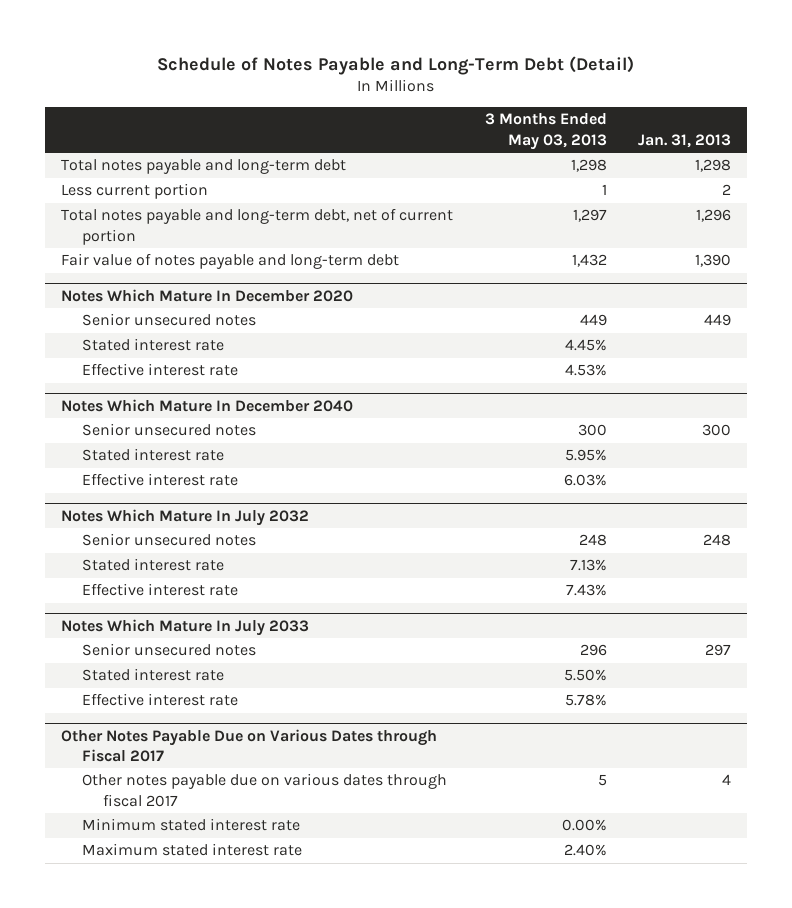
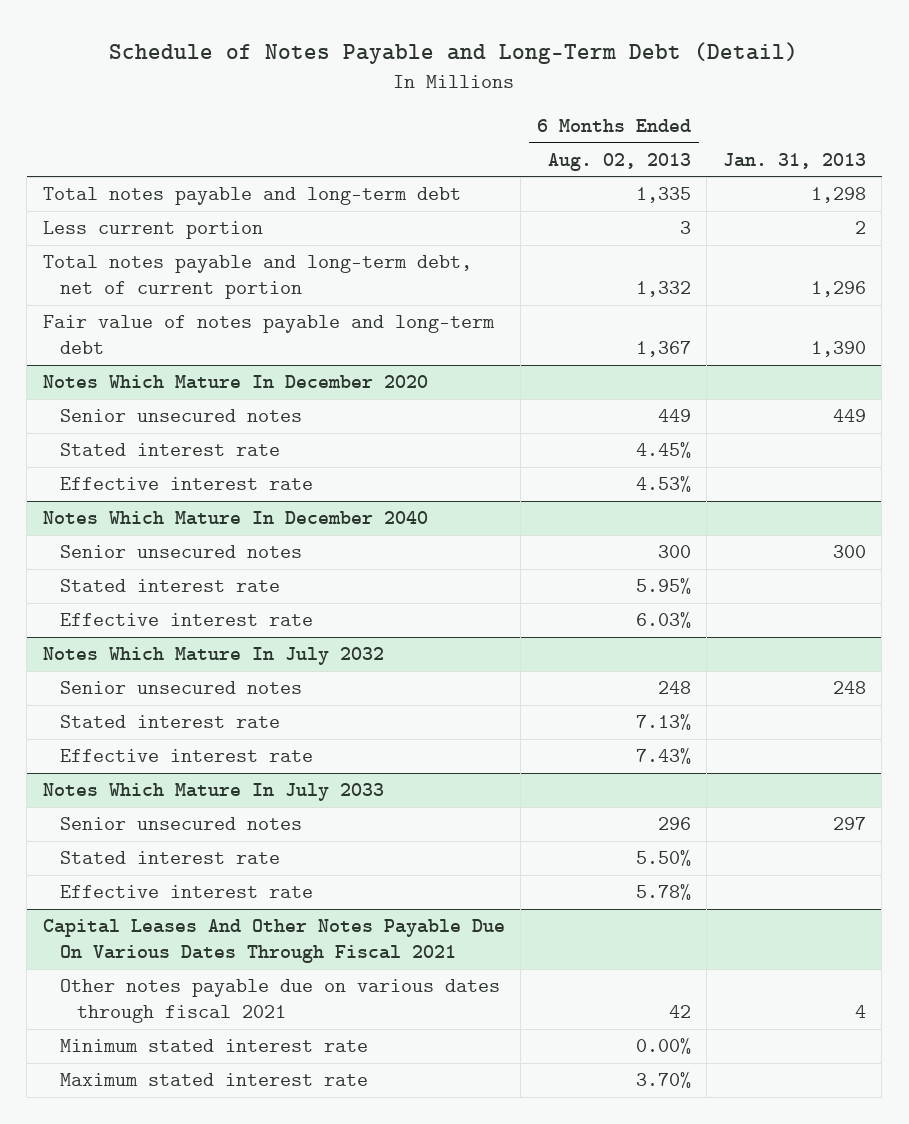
- | 3 Months Ended May 03, 2013 | Jan. 31, 2013
+ | 6 Months Ended Aug. 02, 2013 | Jan. 31, 2013
- Other Notes Payable Due on Various Dates through Fiscal 2017
- Other notes payable due on various dates through fiscal 2017 | 5 | 4
+ Capital Leases And Other Notes Payable Due On Various Dates Through Fiscal 2021
+ Other notes payable due on various dates through fiscal 2021 | 42 | 4

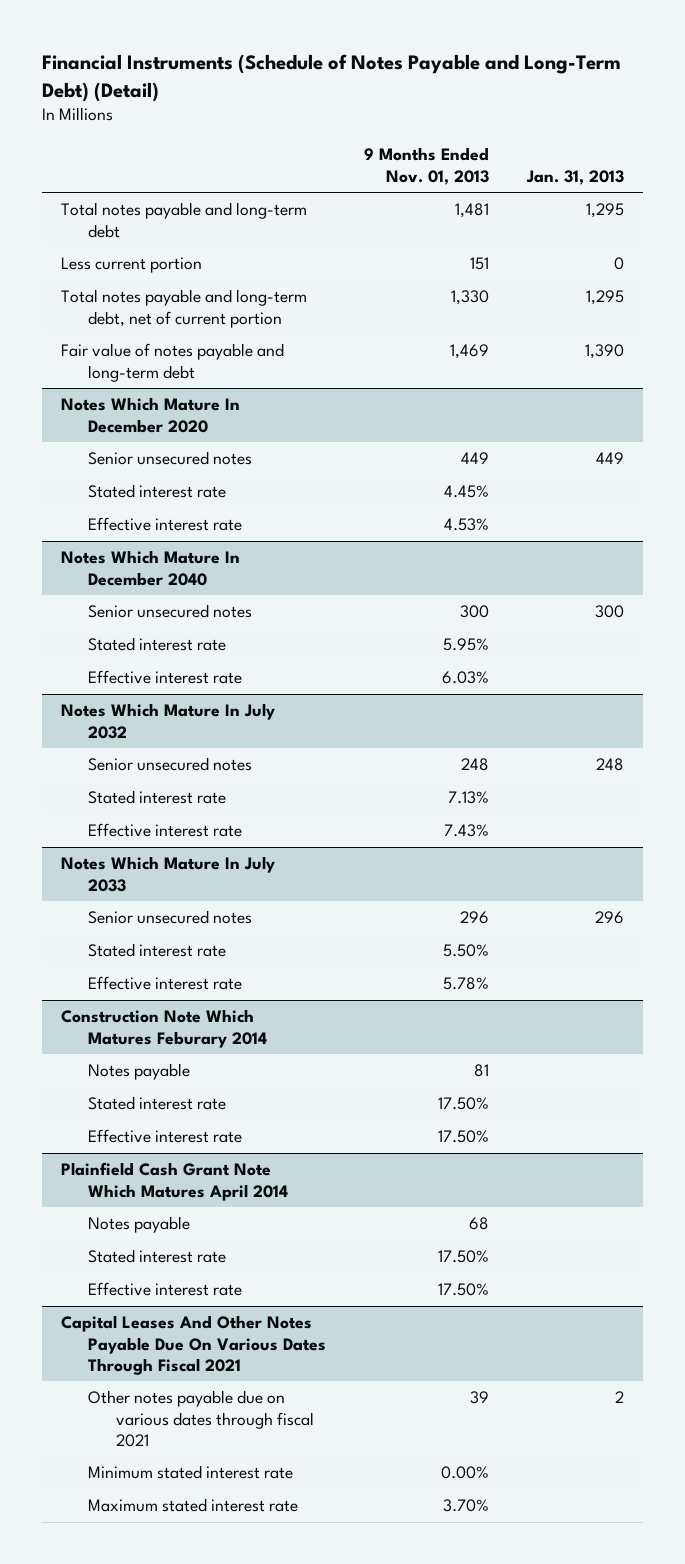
- Schedule of Notes Payable and Long-Term Debt (Detail)
+ Financial Instruments (Schedule of Notes Payable and Long-Term Debt) (Detail)
- | 6 Months Ended Aug. 02, 2013 | Jan. 31, 2013
+ | 9 Months Ended Nov. 01, 2013 | Jan. 31, 2013
- Total notes payable and long-term debt | 1,335 | 1,298
- Less current portion | 3 | 2
- Total notes payable and long-term debt, net of current portion | 1,332 | 1,296
+ Total notes payable and long-term debt | 1,481 | 1,295
+ Less current portion | 151 | 0
+ Total notes payable and long-term debt, net of current portion | 1,330 | 1,295
@ Notes Which Mature In July 2033
- Senior unsecured notes | 296 | 297
+ Senior unsecured notes | 296 | 296
+ Construction Note Which Matures Feburary 2014
+ Notes payable | 81 |
+ Stated interest rate | 17.50% |
+ Effective interest rate | 17.50% |
+ Plainfield Cash Grant Note Which Matures April 2014
+ Notes payable | 68 |
+ Stated interest rate | 17.50% |
+ Effective interest rate | 17.50% |
@ Capital Leases And Other Notes Payable Due On Various Dates Through Fiscal 2021
- Other notes payable due on various dates through fiscal 2021 | 42 | 4
+ Other notes payable due on various dates through fiscal 2021 | 39 | 2

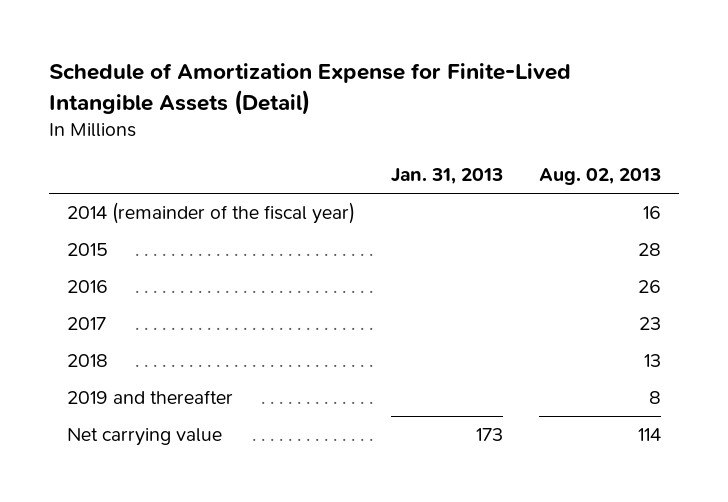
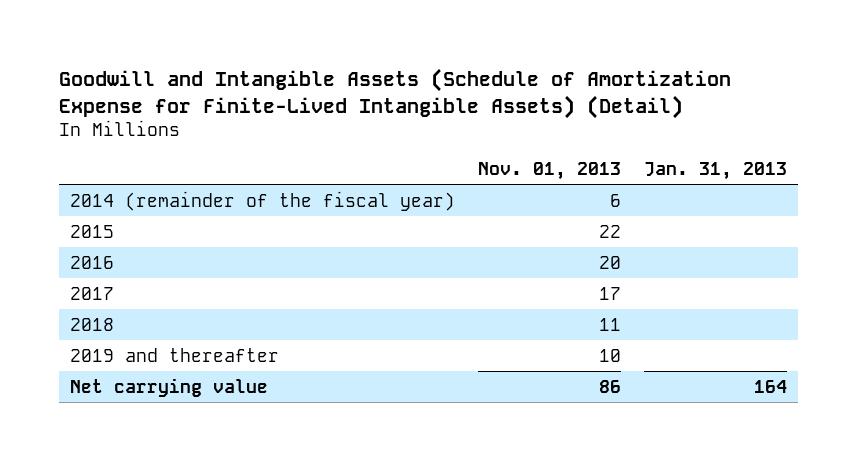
- Schedule of Amortization Expense for Finite-Lived Intangible Assets (Detail)
+ Goodwill and Intangible Assets (Schedule of Amortization Expense for Finite-Lived Intangible Assets) (Detail)
- | Jan. 31, 2013 | Aug. 02, 2013
+ | Nov. 01, 2013 | Jan. 31, 2013
- Net carrying value | 173 | 114
+ Net carrying value | 86 | 164

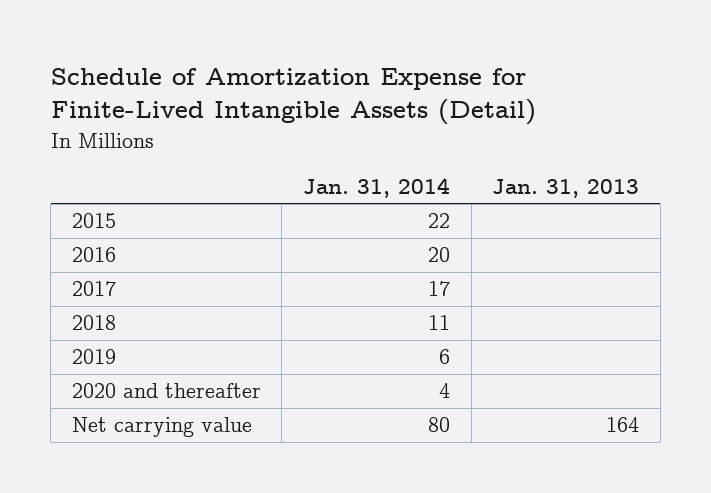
- Goodwill and Intangible Assets (Schedule of Amortization Expense for Finite-Lived Intangible Assets) (Detail)
+ Schedule of Amortization Expense for Finite-Lived Intangible Assets (Detail)
- | Nov. 01, 2013 | Jan. 31, 2013
+ | Jan. 31, 2014 | Jan. 31, 2013
- 2014 (remainder of the fiscal year) | 6 |
- 2019 and thereafter | 10 |
+ 2019 | 6 |
+ 2020 and thereafter | 4 |

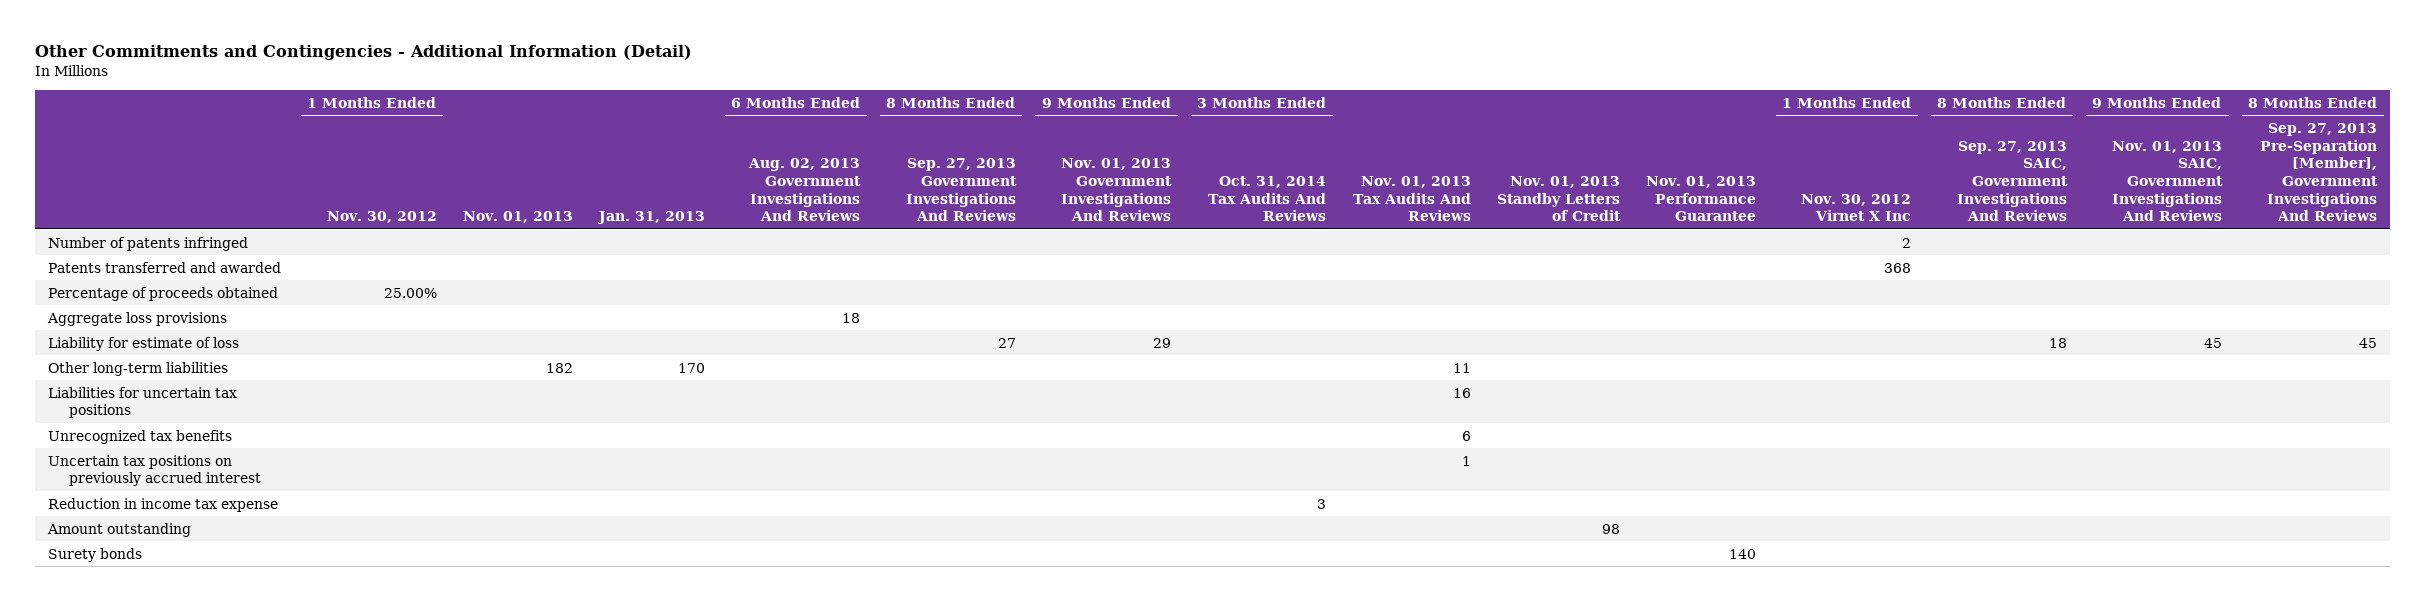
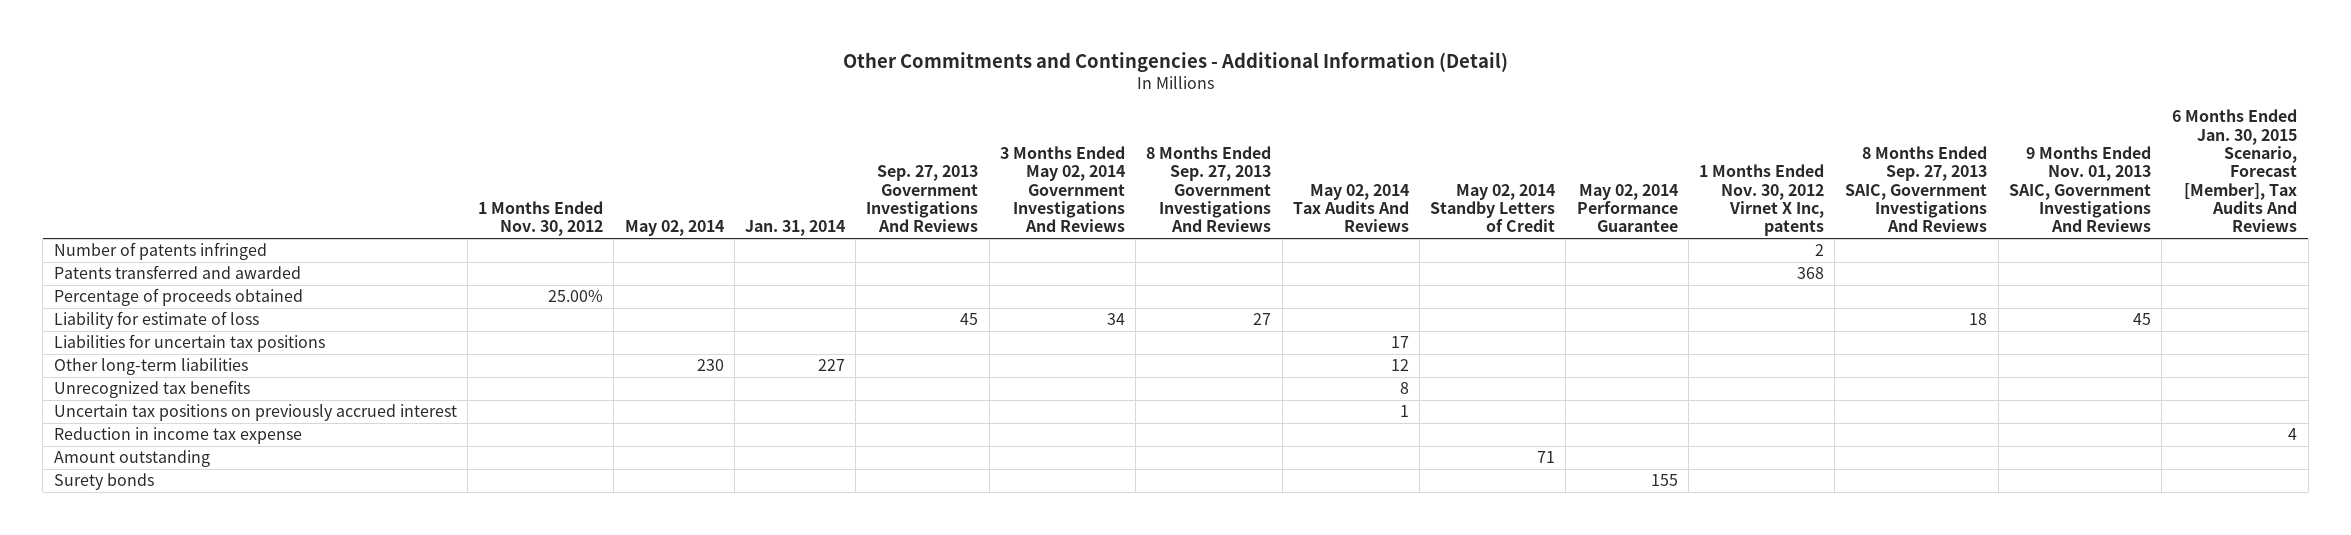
- | 1 Months Ended Nov. 30, 2012 | Nov. 01, 2013 | Jan. 31, 2013 | 6 Months Ended Aug. 02, 2013 Government Investigations And Reviews | 8 Months Ended Sep. 27, 2013 Government Investigations And Reviews | 9 Months Ended Nov. 01, 2013 Government Investigations And Reviews | 3 Months Ended Oct. 31, 2014 Tax Audits And Reviews | Nov. 01, 2013 Tax Audits And Reviews | Nov. 01, 2013 Standby Letters of Credit | Nov. 01, 2013 Performance Guarantee | 1 Months Ended Nov. 30, 2012 Virnet X Inc | 8 Months Ended Sep. 27, 2013 SAIC, Government Investigations And Reviews | 9 Months Ended Nov. 01, 2013 SAIC, Government Investigations And Reviews | 8 Months Ended Sep. 27, 2013 Pre-Separation [Member], Government Investigations And Reviews
+ | 1 Months Ended Nov. 30, 2012 | May 02, 2014 | Jan. 31, 2014 | Sep. 27, 2013 Government Investigations And Reviews | 3 Months Ended May 02, 2014 Government Investigations And Reviews | 8 Months Ended Sep. 27, 2013 Government Investigations And Reviews | May 02, 2014 Tax Audits And Reviews | May 02, 2014 Standby Letters of Credit | May 02, 2014 Performance Guarantee | 1 Months Ended Nov. 30, 2012 Virnet X Inc, patents | 8 Months Ended Sep. 27, 2013 SAIC, Government Investigations And Reviews | 9 Months Ended Nov. 01, 2013 SAIC, Government Investigations And Reviews | 6 Months Ended Jan. 30, 2015 Scenario, Forecast [Member], Tax Audits And Reviews
- Aggregate loss provisions | | | | 18 | | | | | | | | | |
moved down: Other long-term liabilities | | 230 | 227 | | | | 12 | | | | | |

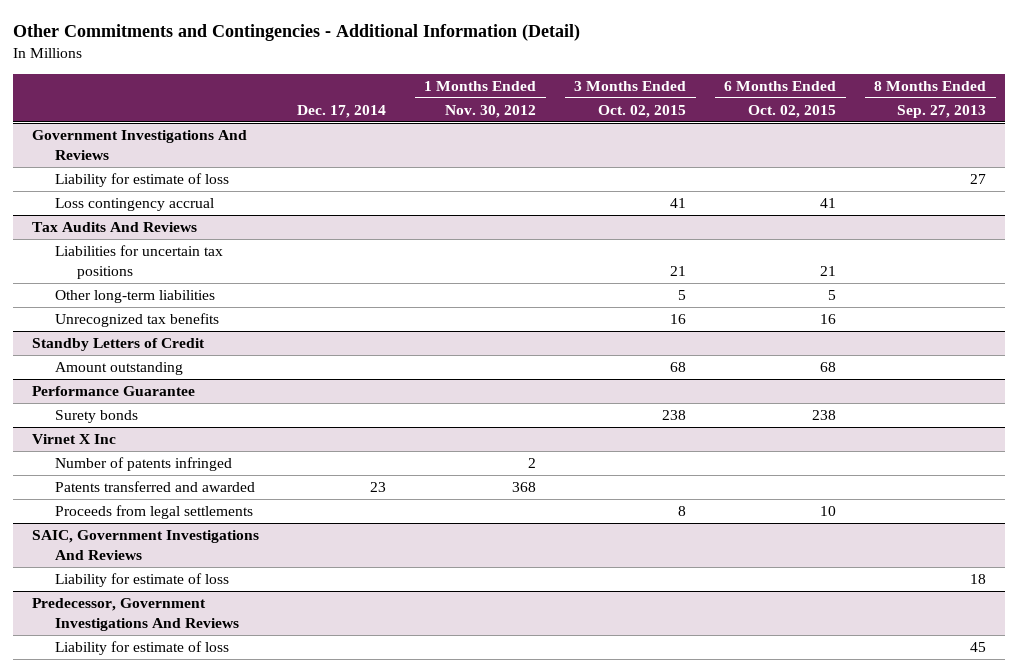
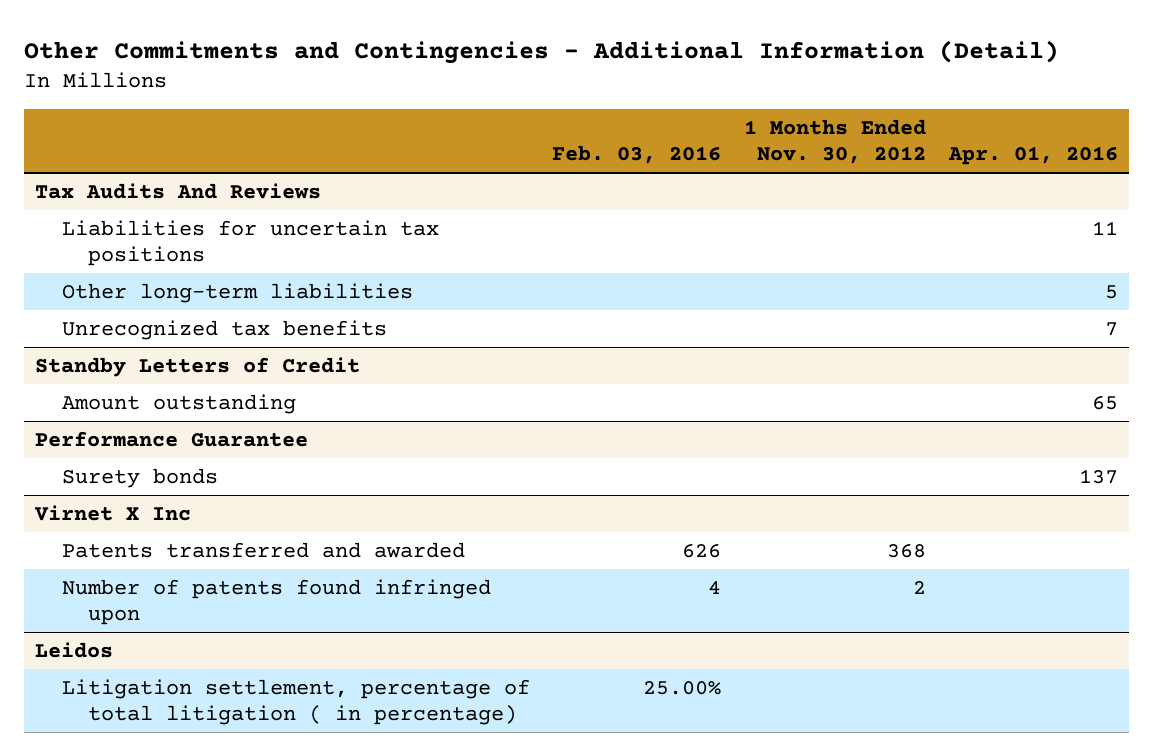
- | Dec. 17, 2014 | 1 Months Ended Nov. 30, 2012 | 3 Months Ended Oct. 02, 2015 | 6 Months Ended Oct. 02, 2015 | 8 Months Ended Sep. 27, 2013
+ | Feb. 03, 2016 | 1 Months Ended Nov. 30, 2012 | Apr. 01, 2016
- Government Investigations And Reviews
- Liability for estimate of loss | | | | | 27
- Loss contingency accrual | | | 41 | 41 |
@ Virnet X Inc
- Number of patents infringed | | 2 | | |
- Proceeds from legal settlements | | | 8 | 10 |
- SAIC, Government Investigations And Reviews
- Liability for estimate of loss | | | | | 18
- Predecessor, Government Investigations And Reviews
- Liability for estimate of loss | | | | | 45
@ Virnet X Inc
+ Number of patents found infringed upon | 4 | 2 |
+ Leidos
+ Litigation settlement, percentage of total litigation ( in percentage) | 25.00% | |

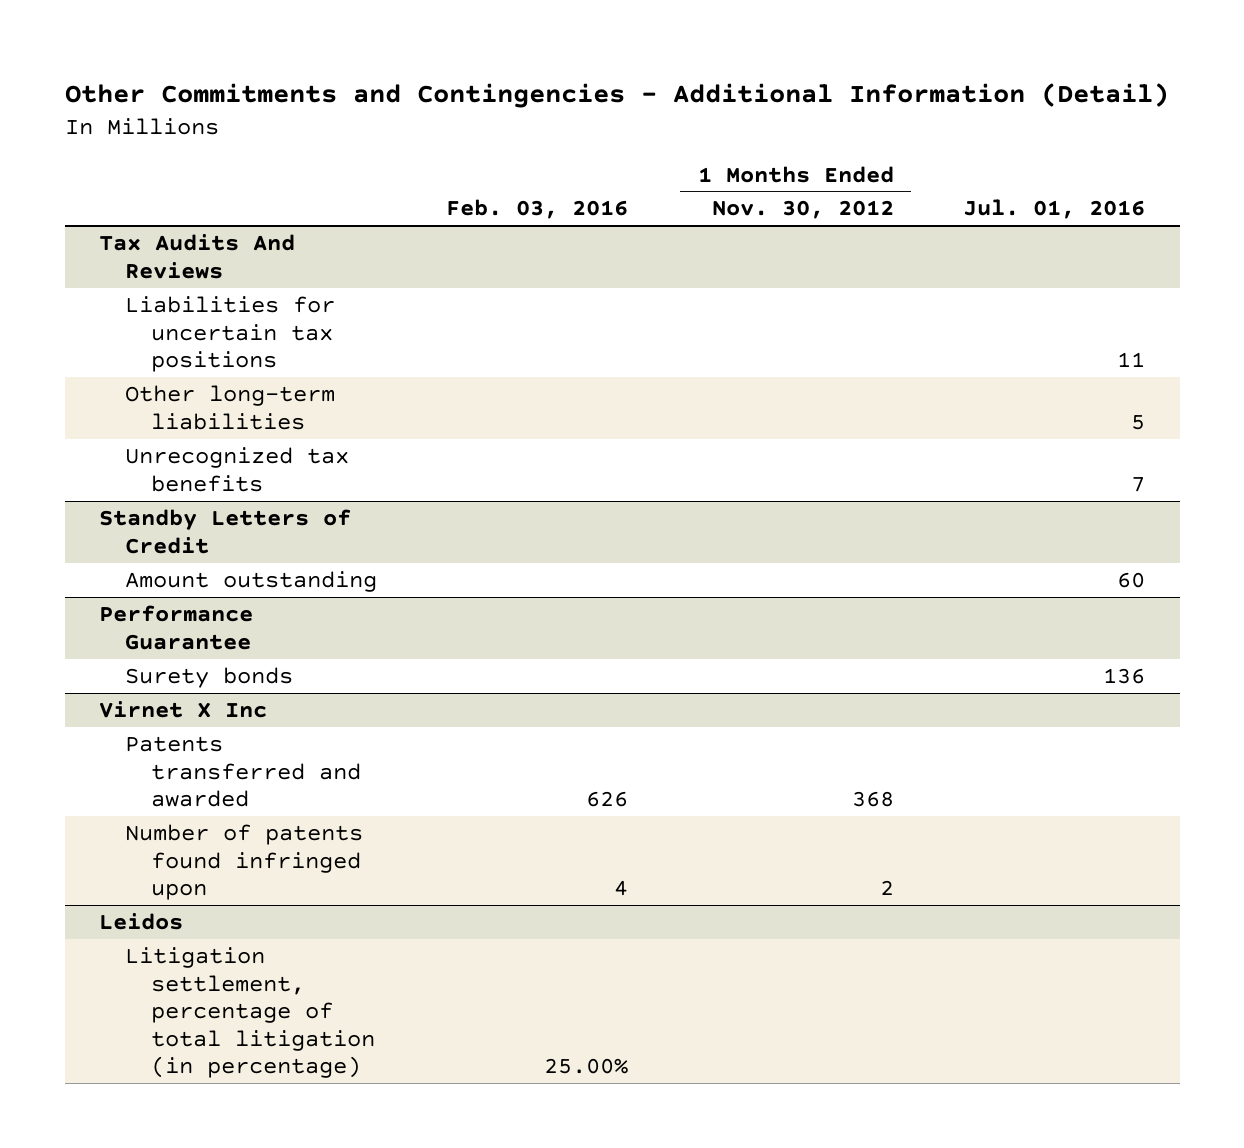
- | Feb. 03, 2016 | 1 Months Ended Nov. 30, 2012 | Apr. 01, 2016
+ | Feb. 03, 2016 | 1 Months Ended Nov. 30, 2012 | Jul. 01, 2016
@ Leidos
- Litigation settlement, percentage of total litigation ( in percentage) | 25.00% | |
+ Litigation settlement, percentage of total litigation (in percentage) | 25.00% | |

